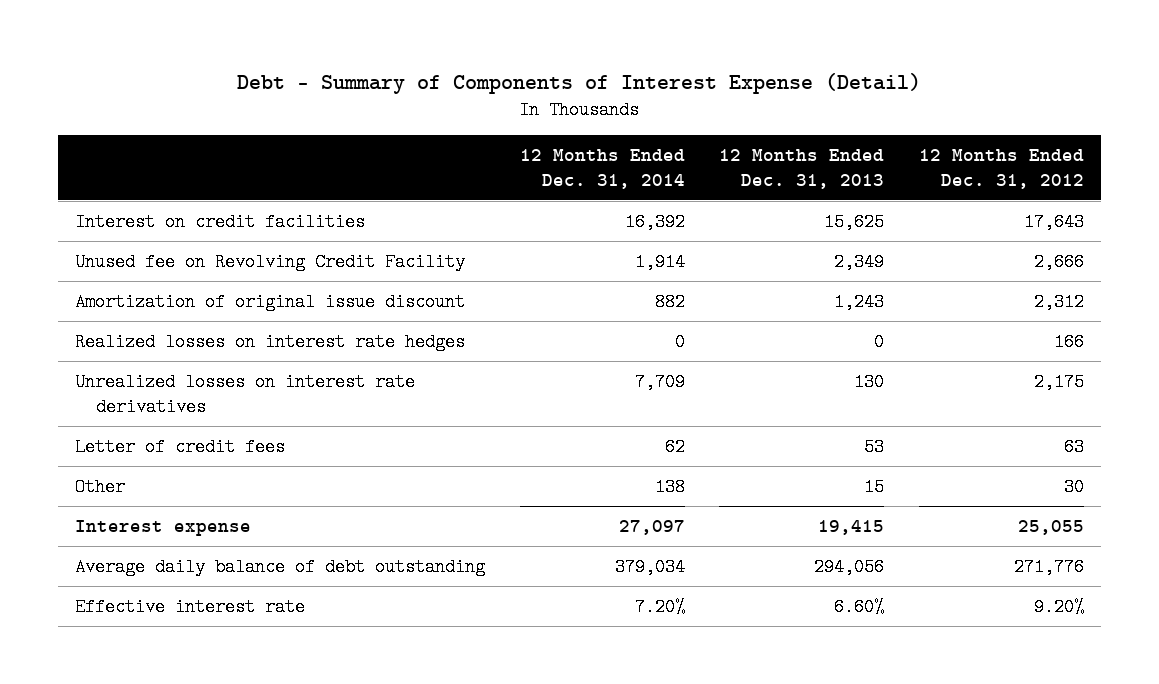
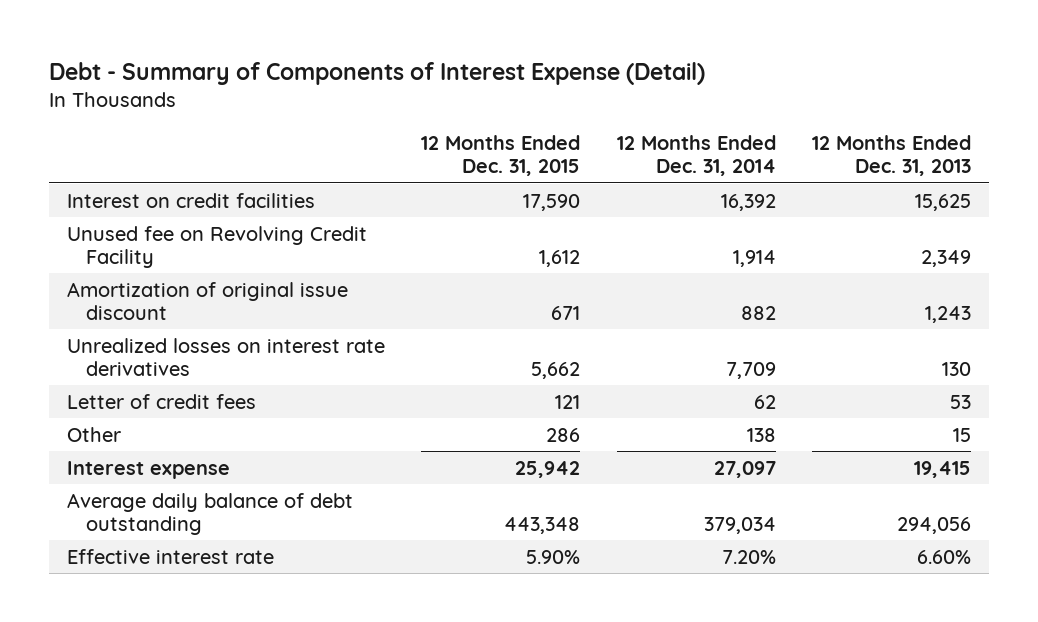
- | 12 Months Ended Dec. 31, 2014 | 12 Months Ended Dec. 31, 2013 | 12 Months Ended Dec. 31, 2012
+ | 12 Months Ended Dec. 31, 2015 | 12 Months Ended Dec. 31, 2014 | 12 Months Ended Dec. 31, 2013
- Realized losses on interest rate hedges | 0 | 0 | 166

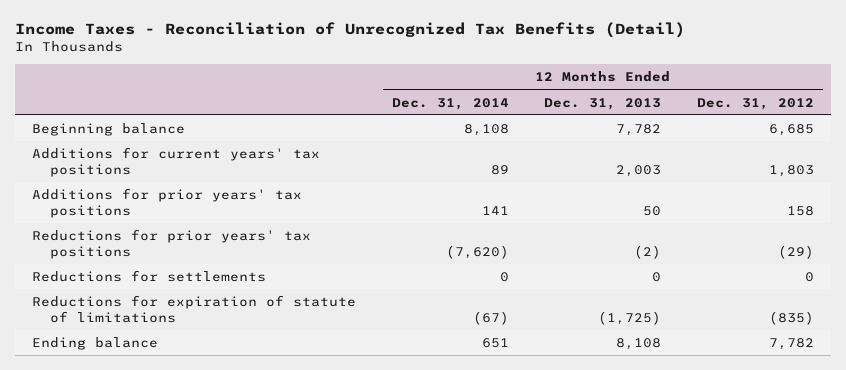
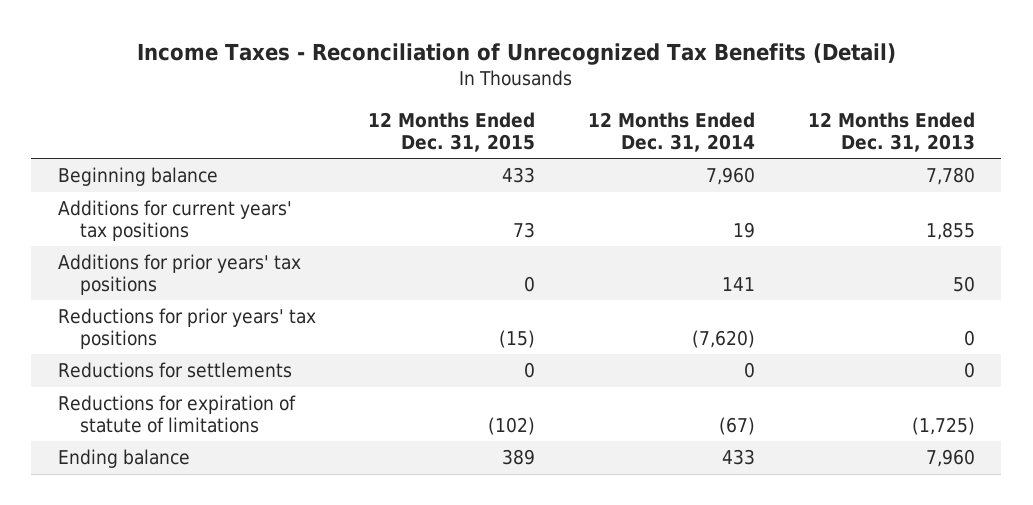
- | 12 Months Ended Dec. 31, 2014 | 12 Months Ended Dec. 31, 2013 | 12 Months Ended Dec. 31, 2012
+ | 12 Months Ended Dec. 31, 2015 | 12 Months Ended Dec. 31, 2014 | 12 Months Ended Dec. 31, 2013
- Beginning balance | 8,108 | 7,782 | 6,685
- Additions for current years' tax positions | 89 | 2,003 | 1,803
+ Beginning balance | 433 | 7,960 | 7,780
+ Additions for current years' tax positions | 73 | 19 | 1,855
- Reductions for prior years' tax positions | (7,620) | (2) | (29)
+ Reductions for prior years' tax positions | (15) | (7,620) | 0
- Ending balance | 651 | 8,108 | 7,782
+ Ending balance | 389 | 433 | 7,960

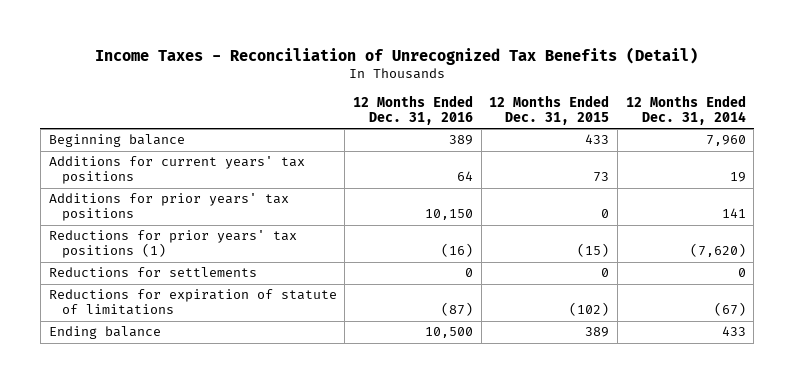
- | 12 Months Ended Dec. 31, 2015 | 12 Months Ended Dec. 31, 2014 | 12 Months Ended Dec. 31, 2013
+ | 12 Months Ended Dec. 31, 2016 | 12 Months Ended Dec. 31, 2015 | 12 Months Ended Dec. 31, 2014
- Reductions for prior years' tax positions | (15) | (7,620) | 0
+ Reductions for prior years' tax positions (1) | (16) | (15) | (7,620)

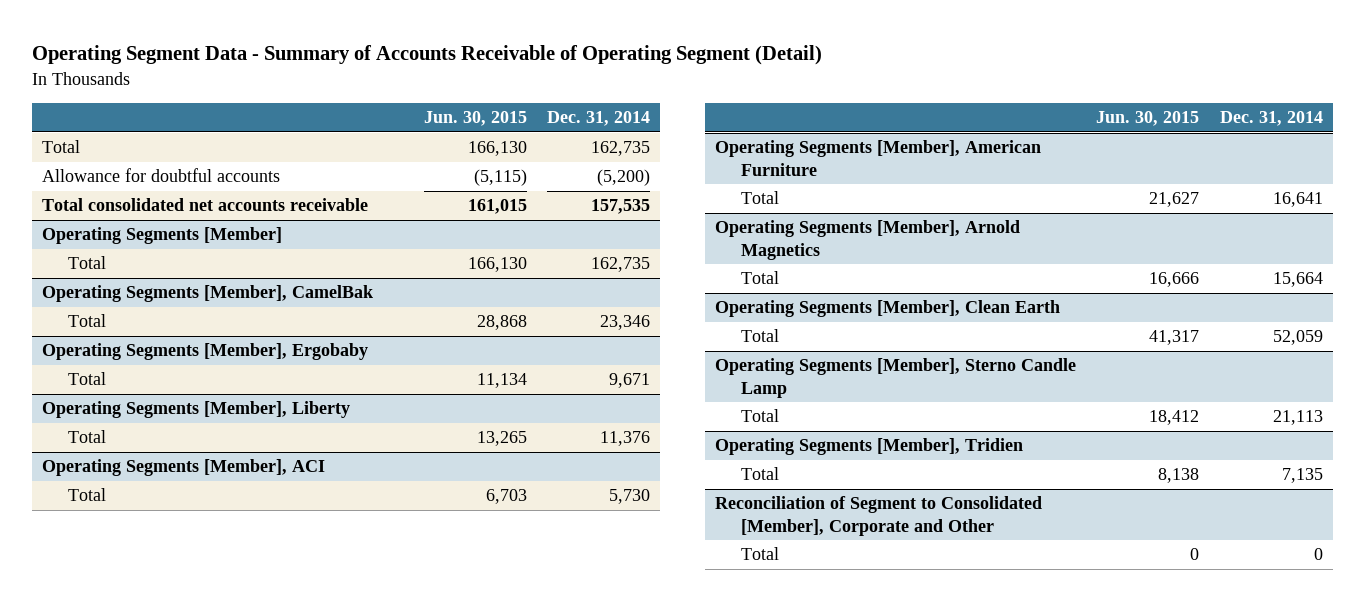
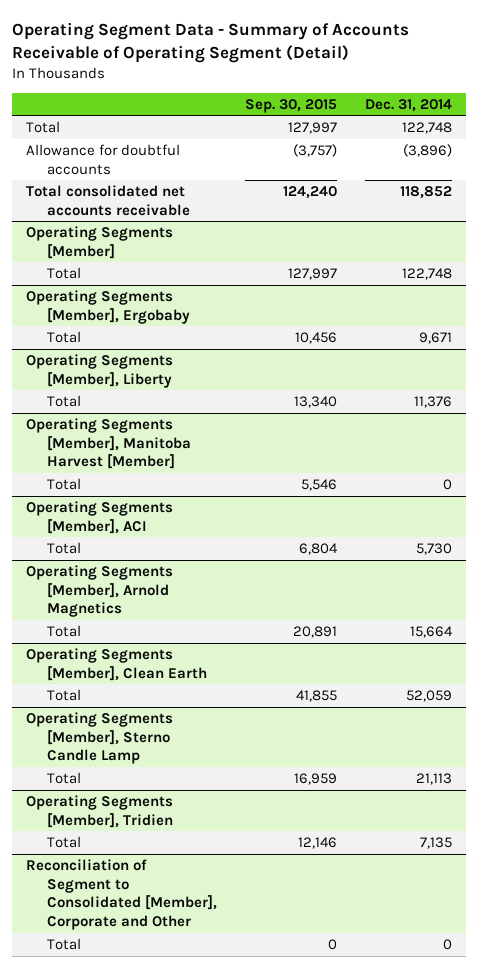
- | Jun. 30, 2015 | Dec. 31, 2014
+ | Sep. 30, 2015 | Dec. 31, 2014
- Total | 166,130 | 162,735
- Allowance for doubtful accounts | (5,115) | (5,200)
- Total consolidated net accounts receivable | 161,015 | 157,535
+ Total | 127,997 | 122,748
+ Allowance for doubtful accounts | (3,757) | (3,896)
+ Total consolidated net accounts receivable | 124,240 | 118,852
@ Operating Segments [Member]
- Total | 166,130 | 162,735
- Operating Segments [Member], CamelBak
- Total | 28,868 | 23,346
@ Operating Segments [Member]
+ Total | 127,997 | 122,748
+ Operating Segments [Member], Manitoba Harvest [Member]
+ Total | 5,546 | 0
- Operating Segments [Member], American Furniture
- Total | 21,627 | 16,641

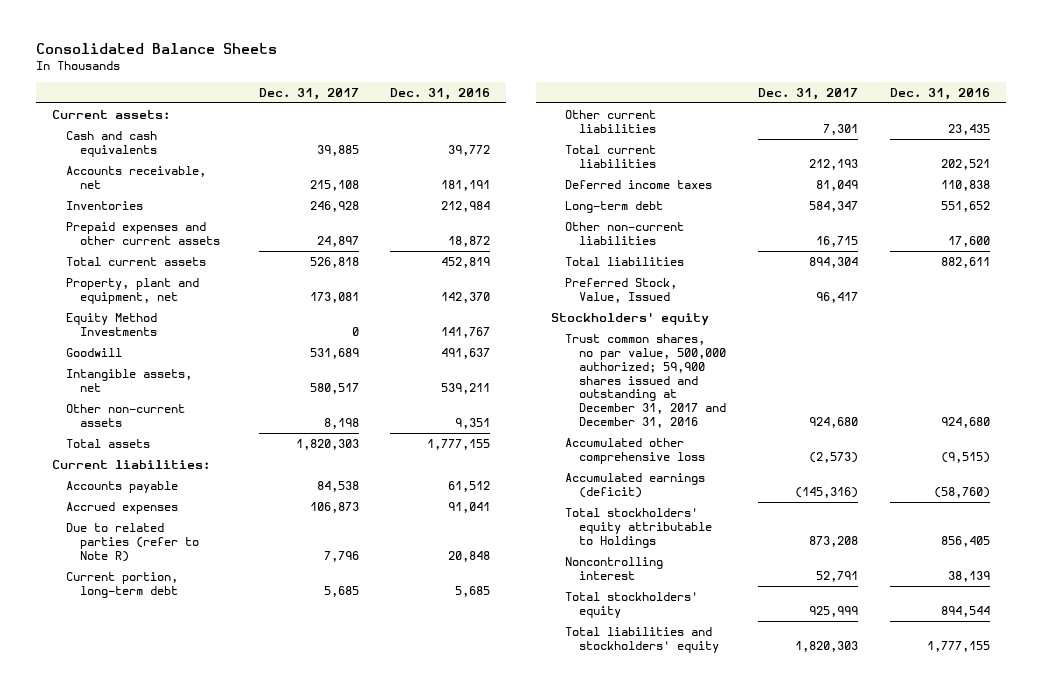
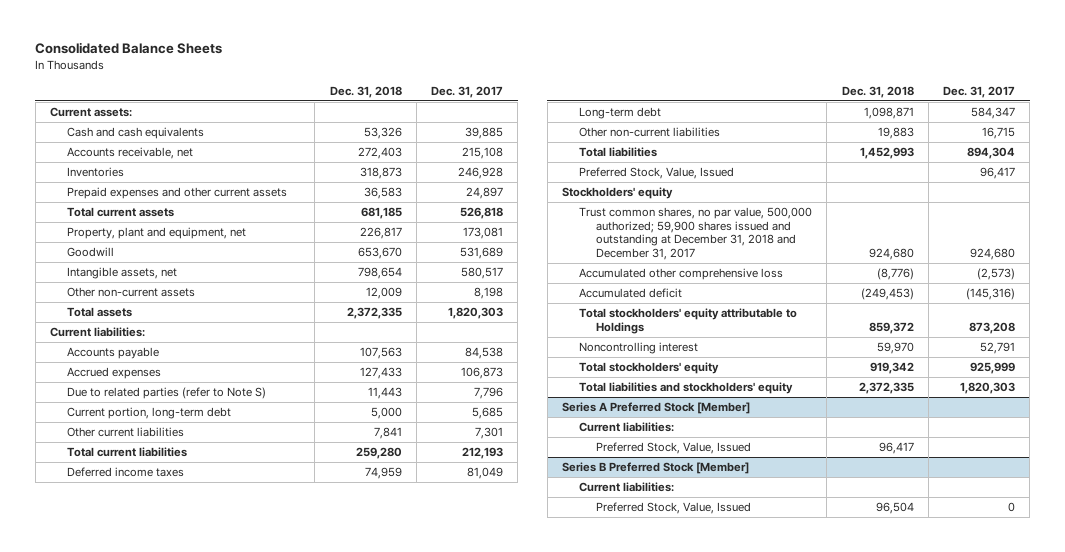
- | Dec. 31, 2017 | Dec. 31, 2016
+ | Dec. 31, 2018 | Dec. 31, 2017
- Equity Method Investments | 0 | 141,767
- Due to related parties (refer to Note R) | 7,796 | 20,848
+ Due to related parties (refer to Note S) | 11,443 | 7,796
- Trust common shares, no par value, 500,000 authorized; 59,900 shares issued and outstanding at December 31, 2017 and December 31, 2016 | 924,680 | 924,680
+ Trust common shares, no par value, 500,000 authorized; 59,900 shares issued and outstanding at December 31, 2018 and December 31, 2017 | 924,680 | 924,680
- Accumulated earnings (deficit) | (145,316) | (58,760)
+ Accumulated deficit | (249,453) | (145,316)
+ Series A Preferred Stock [Member]
+ Current liabilities:
+ Preferred Stock, Value, Issued | 96,417 |
+ Series B Preferred Stock [Member]
+ Current liabilities:
+ Preferred Stock, Value, Issued | 96,504 | 0

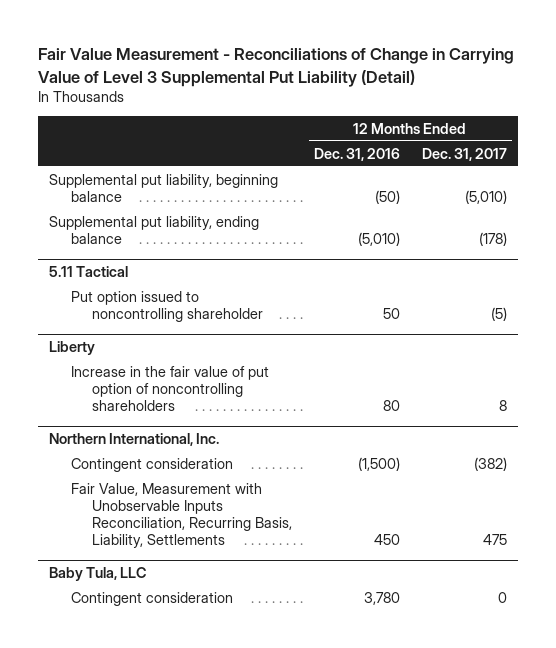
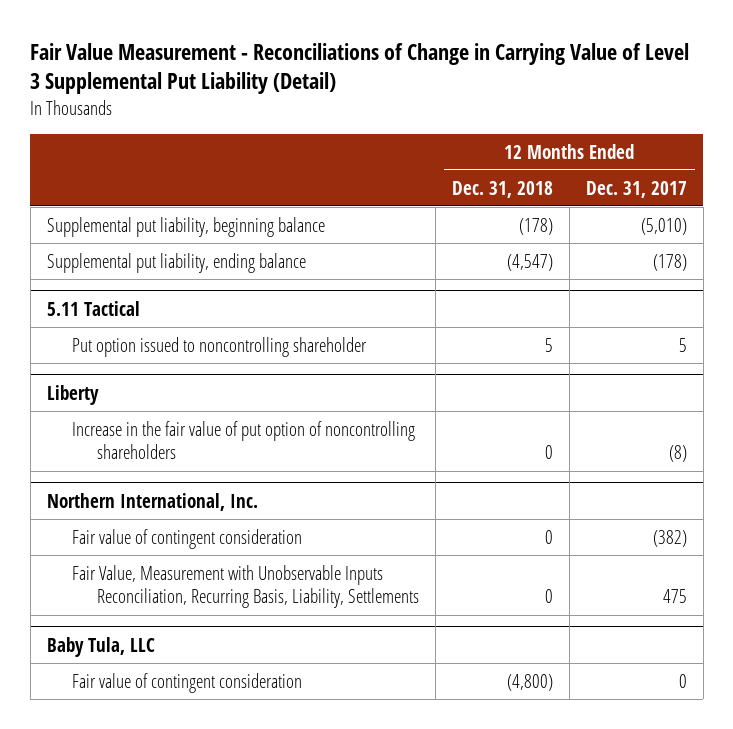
- | 12 Months Ended Dec. 31, 2016 | 12 Months Ended Dec. 31, 2017
+ | 12 Months Ended Dec. 31, 2018 | 12 Months Ended Dec. 31, 2017
@ 5.11 Tactical
- Put option issued to noncontrolling shareholder | 50 | (5)
+ Put option issued to noncontrolling shareholder | 5 | 5
@ Liberty
- Increase in the fair value of put option of noncontrolling shareholders | 80 | 8
+ Increase in the fair value of put option of noncontrolling shareholders | 0 | (8)
@ Northern International, Inc.
- Contingent consideration | (1,500) | (382)
+ Fair value of contingent consideration | 0 | (382)
@ Baby Tula, LLC
- Contingent consideration | 3,780 | 0
+ Fair value of contingent consideration | (4,800) | 0

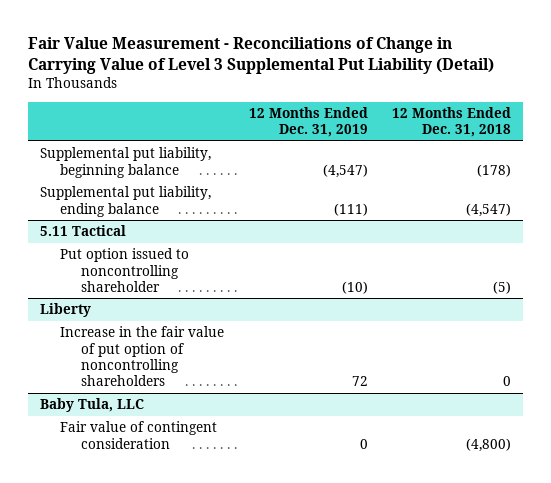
- | 12 Months Ended Dec. 31, 2018 | 12 Months Ended Dec. 31, 2017
+ | 12 Months Ended Dec. 31, 2019 | 12 Months Ended Dec. 31, 2018
@ 5.11 Tactical
- Put option issued to noncontrolling shareholder | 5 | 5
+ Put option issued to noncontrolling shareholder | (10) | (5)
- Northern International, Inc.
- Fair value of contingent consideration | 0 | (382)
- Fair Value, Measurement with Unobservable Inputs Reconciliation, Recurring Basis, Liability, Settlements | 0 | 475

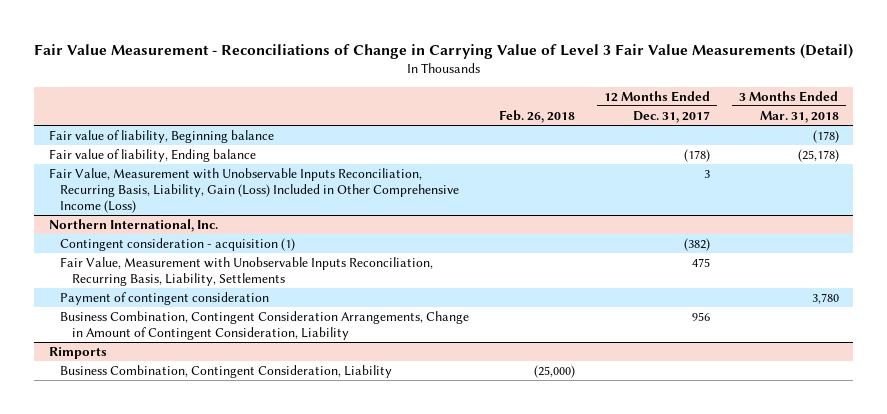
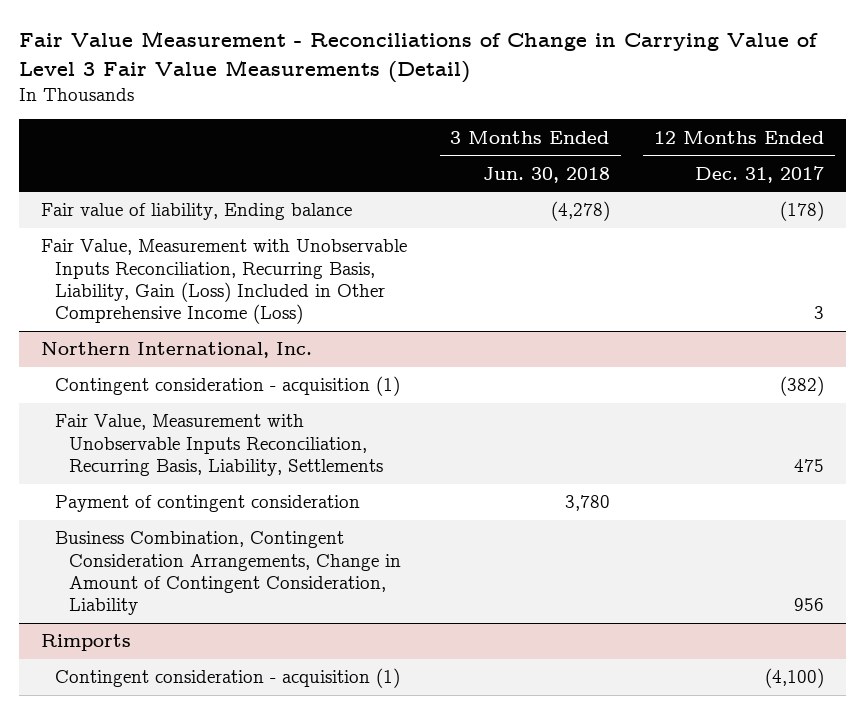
- | Feb. 26, 2018 | 12 Months Ended Dec. 31, 2017 | 3 Months Ended Mar. 31, 2018
+ | 3 Months Ended Jun. 30, 2018 | 12 Months Ended Dec. 31, 2017
- Fair value of liability, Beginning balance | | | (178)
@ Rimports
- Business Combination, Contingent Consideration, Liability | (25,000) | |
+ Contingent consideration - acquisition (1) | | (4,100)

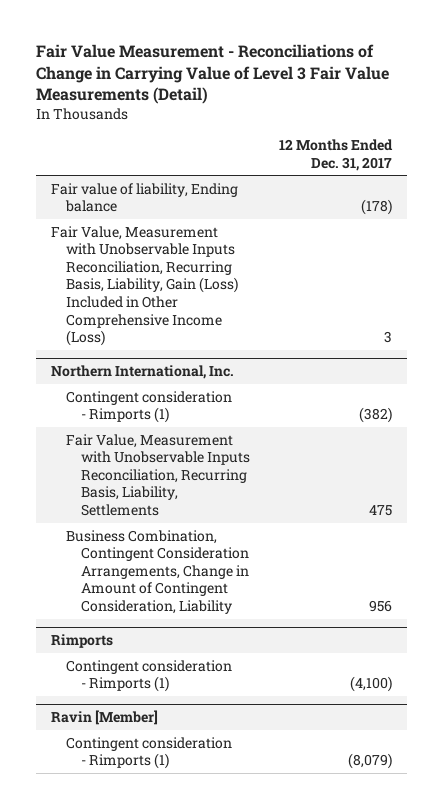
- | 3 Months Ended Jun. 30, 2018 | 12 Months Ended Dec. 31, 2017
+ | 12 Months Ended Dec. 31, 2017
@ Northern International, Inc.
- Contingent consideration - acquisition (1) | | (382)
+ Contingent consideration - Rimports (1) | (382)
- Payment of contingent consideration | 3,780 |
@ Rimports
- Contingent consideration - acquisition (1) | | (4,100)
+ Contingent consideration - Rimports (1) | (4,100)
+ Ravin [Member]
+ Contingent consideration - Rimports (1) | (8,079)

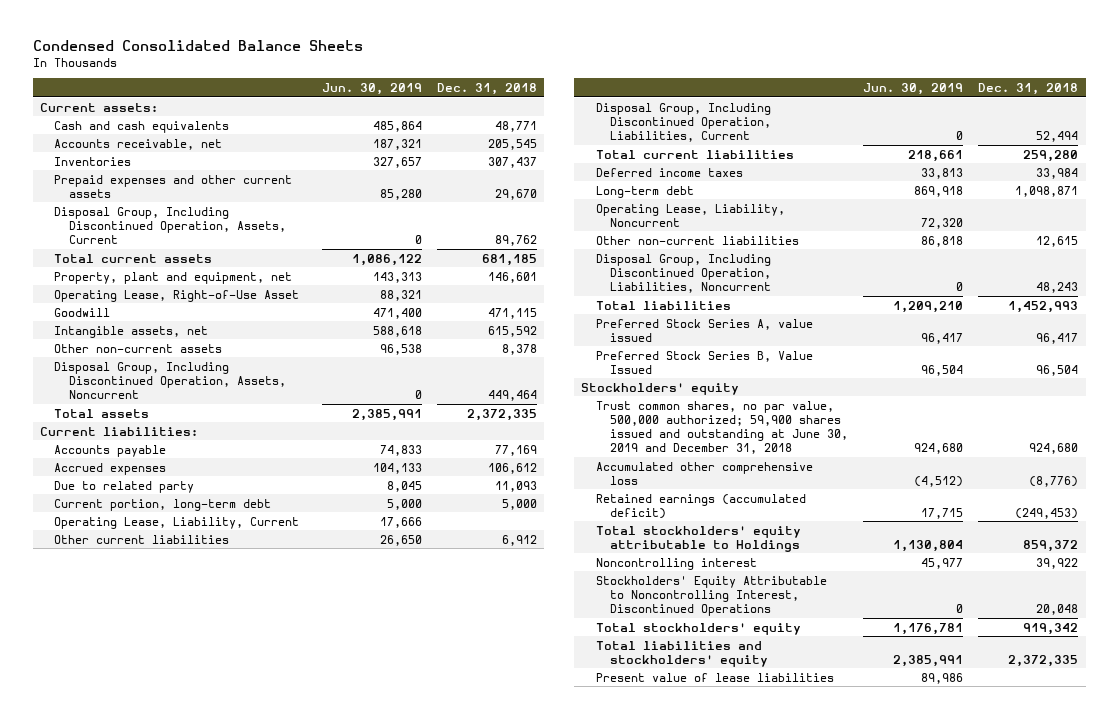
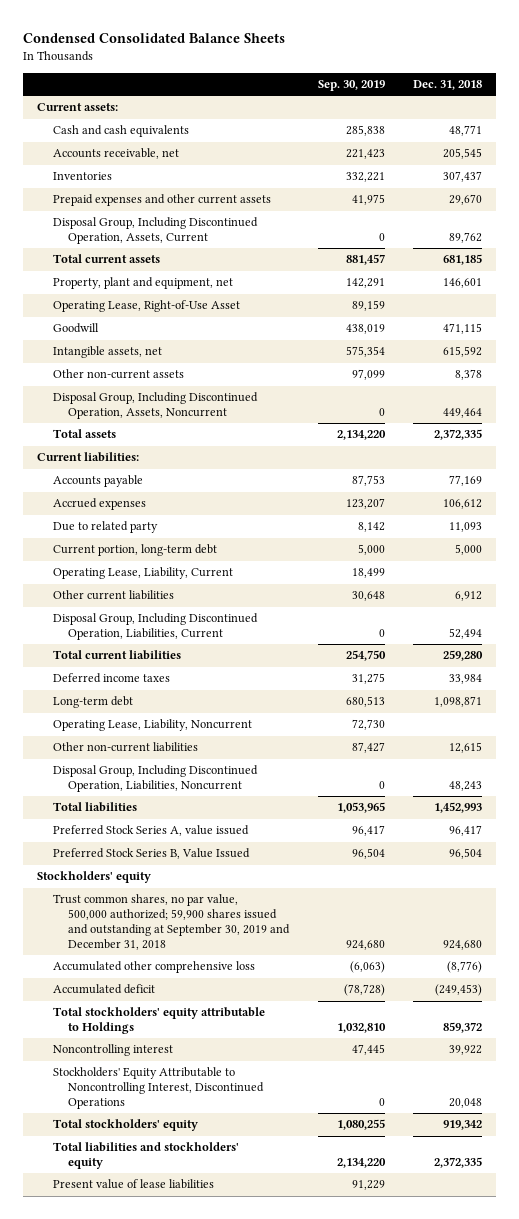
- | Jun. 30, 2019 | Dec. 31, 2018
+ | Sep. 30, 2019 | Dec. 31, 2018
- Trust common shares, no par value, 500,000 authorized; 59,900 shares issued and outstanding at June 30, 2019 and December 31, 2018 | 924,680 | 924,680
+ Trust common shares, no par value, 500,000 authorized; 59,900 shares issued and outstanding at September 30, 2019 and December 31, 2018 | 924,680 | 924,680
- Retained earnings (accumulated deficit) | 17,715 | (249,453)
+ Accumulated deficit | (78,728) | (249,453)

